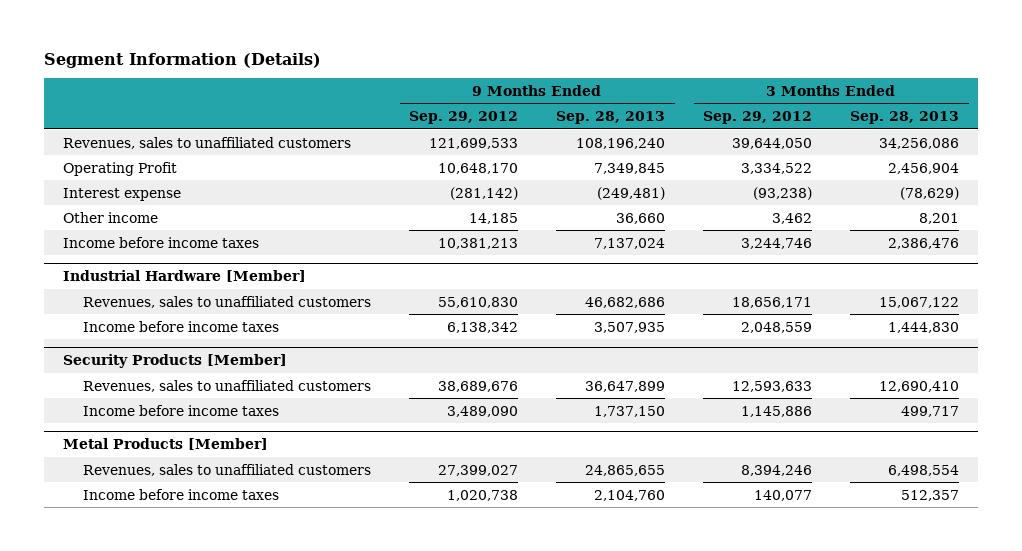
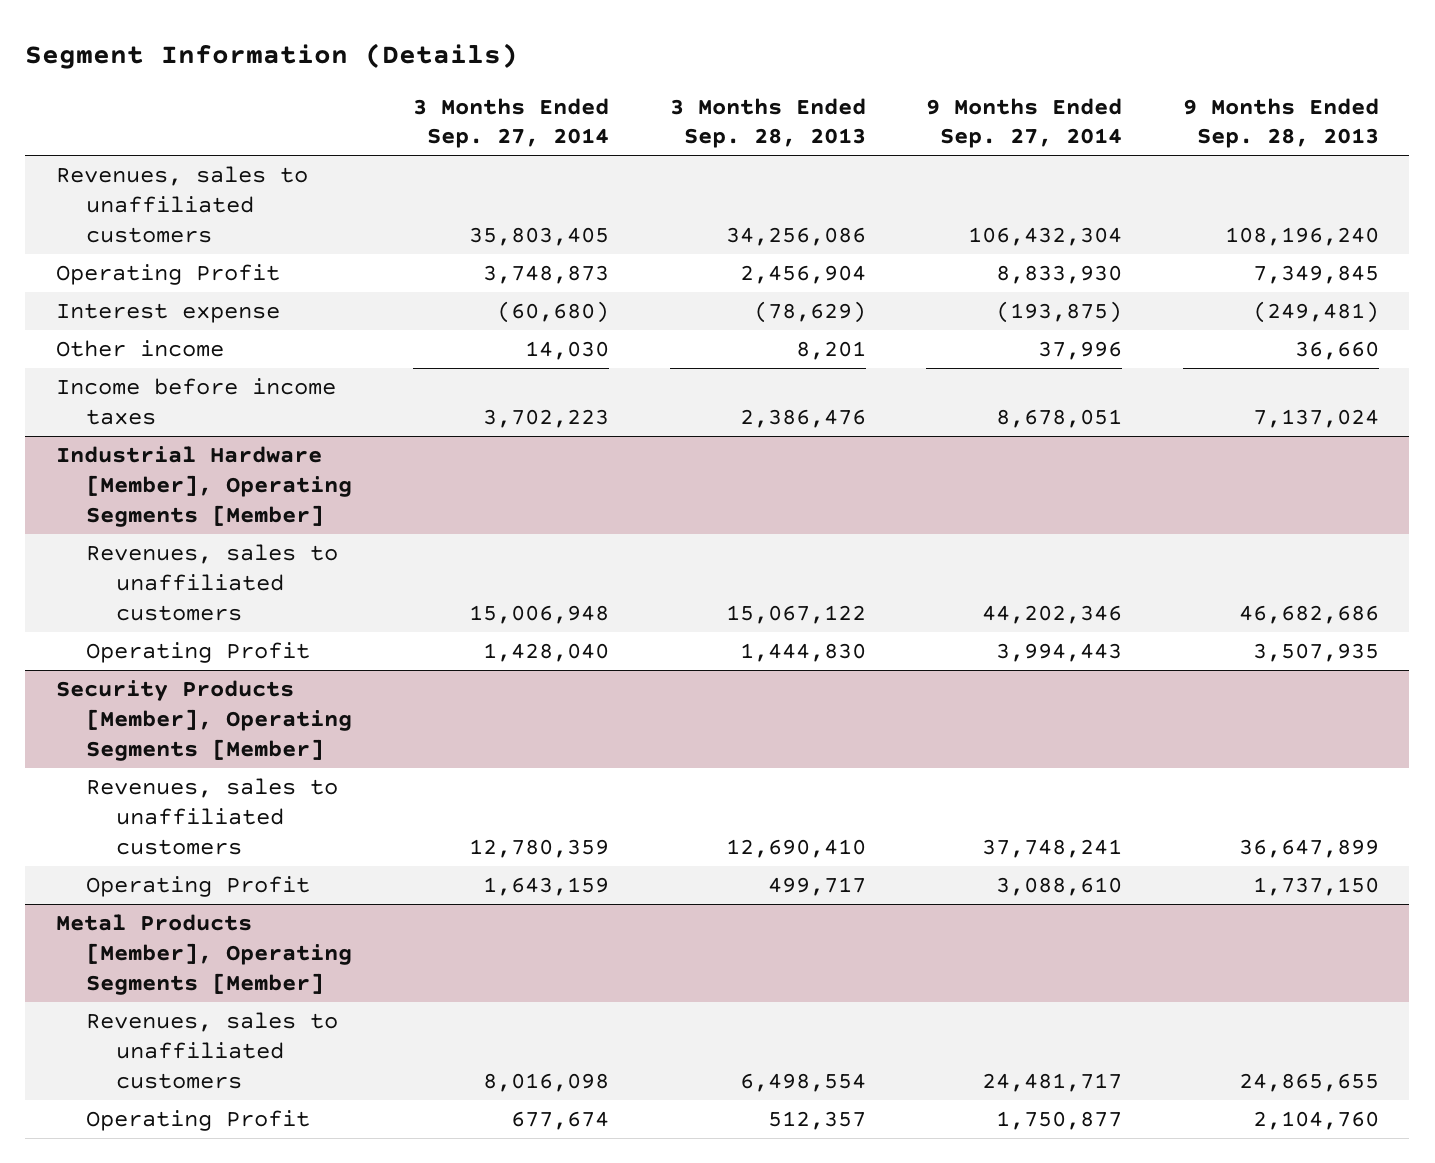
- | 9 Months Ended Sep. 29, 2012 | 9 Months Ended Sep. 28, 2013 | 3 Months Ended Sep. 29, 2012 | 3 Months Ended Sep. 28, 2013
+ | 3 Months Ended Sep. 27, 2014 | 3 Months Ended Sep. 28, 2013 | 9 Months Ended Sep. 27, 2014 | 9 Months Ended Sep. 28, 2013
- Industrial Hardware [Member]
+ Industrial Hardware [Member], Operating Segments [Member]
- Income before income taxes | 6,138,342 | 3,507,935 | 2,048,559 | 1,444,830
- Security Products [Member]
+ Operating Profit | 1,428,040 | 1,444,830 | 3,994,443 | 3,507,935
+ Security Products [Member], Operating Segments [Member]
- Income before income taxes | 3,489,090 | 1,737,150 | 1,145,886 | 499,717
- Metal Products [Member]
+ Operating Profit | 1,643,159 | 499,717 | 3,088,610 | 1,737,150
+ Metal Products [Member], Operating Segments [Member]
- Income before income taxes | 1,020,738 | 2,104,760 | 140,077 | 512,357
+ Operating Profit | 677,674 | 512,357 | 1,750,877 | 2,104,760

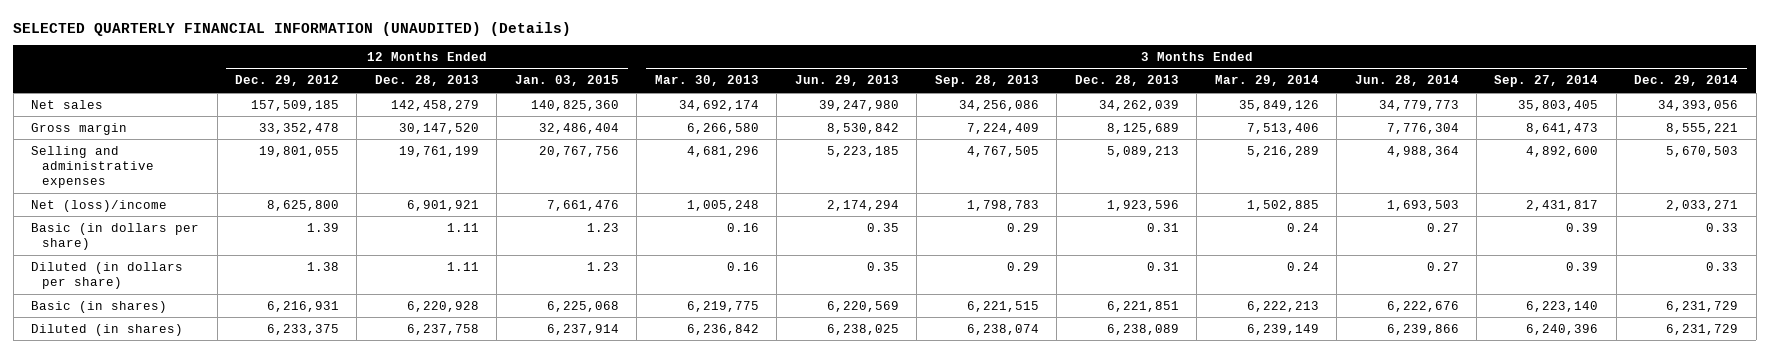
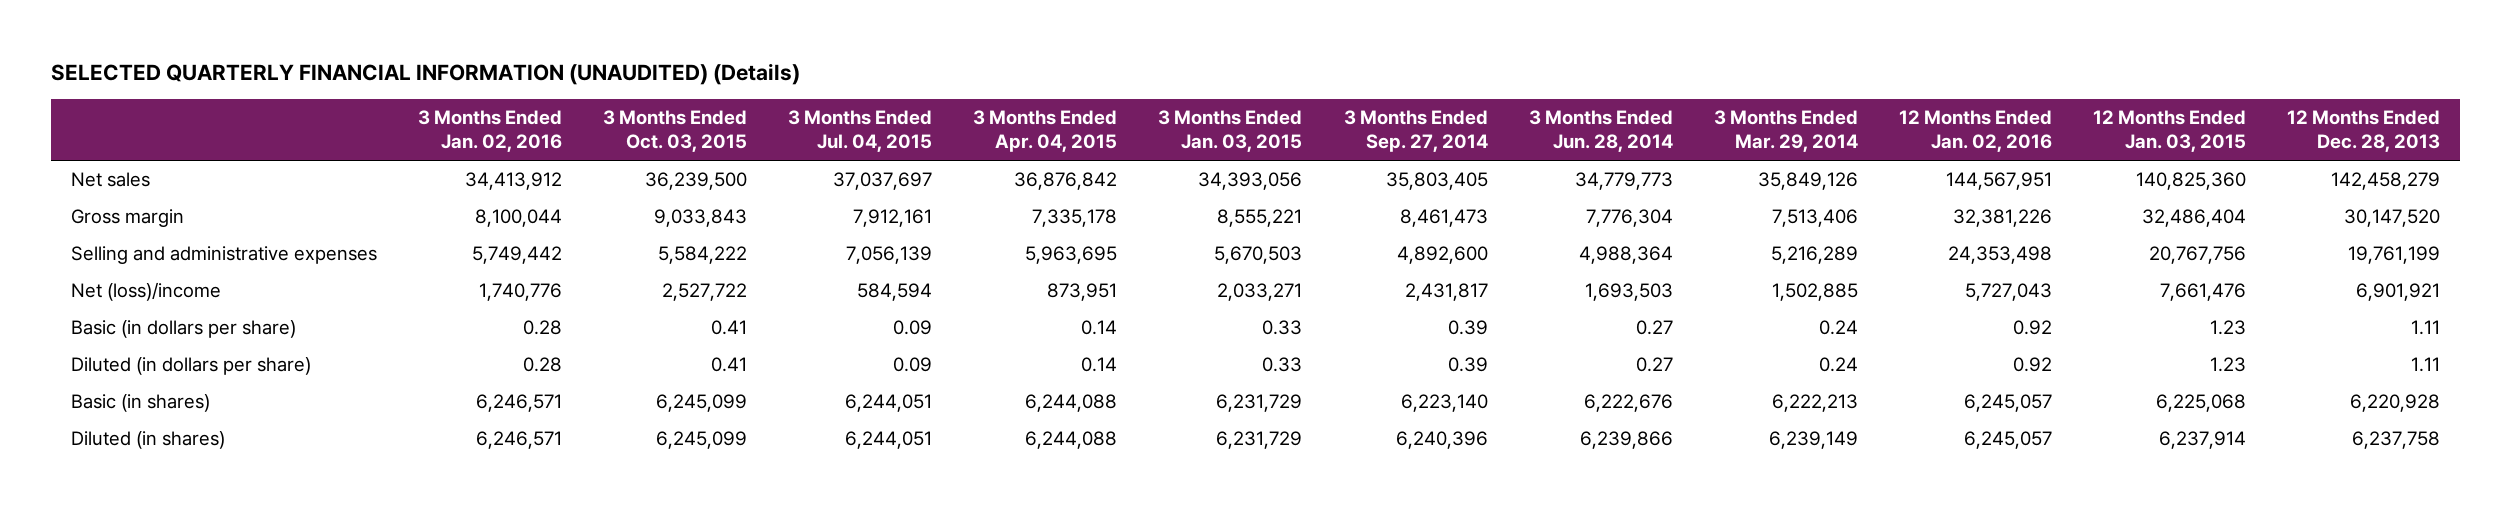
- | 12 Months Ended Dec. 29, 2012 | 12 Months Ended Dec. 28, 2013 | 12 Months Ended Jan. 03, 2015 | 3 Months Ended Mar. 30, 2013 | 3 Months Ended Jun. 29, 2013 | 3 Months Ended Sep. 28, 2013 | 3 Months Ended Dec. 28, 2013 | 3 Months Ended Mar. 29, 2014 | 3 Months Ended Jun. 28, 2014 | 3 Months Ended Sep. 27, 2014 | 3 Months Ended Dec. 29, 2014
+ | 3 Months Ended Jan. 02, 2016 | 3 Months Ended Oct. 03, 2015 | 3 Months Ended Jul. 04, 2015 | 3 Months Ended Apr. 04, 2015 | 3 Months Ended Jan. 03, 2015 | 3 Months Ended Sep. 27, 2014 | 3 Months Ended Jun. 28, 2014 | 3 Months Ended Mar. 29, 2014 | 12 Months Ended Jan. 02, 2016 | 12 Months Ended Jan. 03, 2015 | 12 Months Ended Dec. 28, 2013
- Gross margin | 33,352,478 | 30,147,520 | 32,486,404 | 6,266,580 | 8,530,842 | 7,224,409 | 8,125,689 | 7,513,406 | 7,776,304 | 8,641,473 | 8,555,221
+ Gross margin | 8,100,044 | 9,033,843 | 7,912,161 | 7,335,178 | 8,555,221 | 8,461,473 | 7,776,304 | 7,513,406 | 32,381,226 | 32,486,404 | 30,147,520

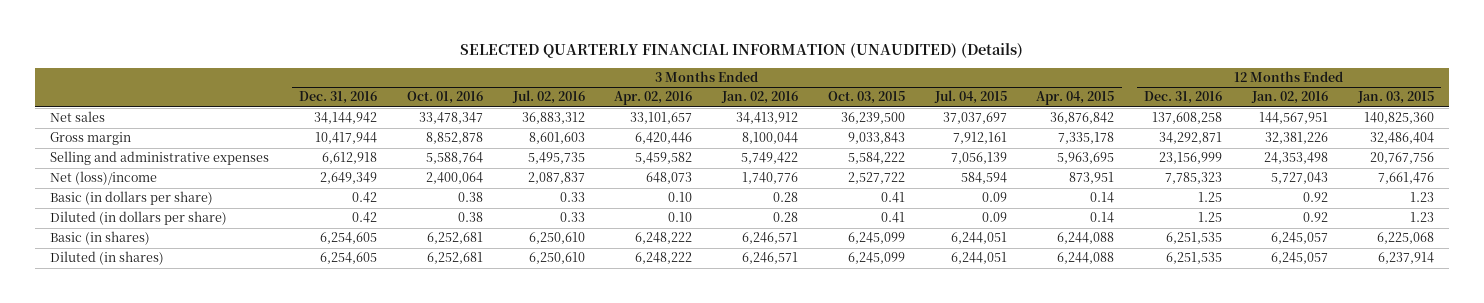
- | 3 Months Ended Jan. 02, 2016 | 3 Months Ended Oct. 03, 2015 | 3 Months Ended Jul. 04, 2015 | 3 Months Ended Apr. 04, 2015 | 3 Months Ended Jan. 03, 2015 | 3 Months Ended Sep. 27, 2014 | 3 Months Ended Jun. 28, 2014 | 3 Months Ended Mar. 29, 2014 | 12 Months Ended Jan. 02, 2016 | 12 Months Ended Jan. 03, 2015 | 12 Months Ended Dec. 28, 2013
+ | 3 Months Ended Dec. 31, 2016 | 3 Months Ended Oct. 01, 2016 | 3 Months Ended Jul. 02, 2016 | 3 Months Ended Apr. 02, 2016 | 3 Months Ended Jan. 02, 2016 | 3 Months Ended Oct. 03, 2015 | 3 Months Ended Jul. 04, 2015 | 3 Months Ended Apr. 04, 2015 | 12 Months Ended Dec. 31, 2016 | 12 Months Ended Jan. 02, 2016 | 12 Months Ended Jan. 03, 2015
- Selling and administrative expenses | 5,749,442 | 5,584,222 | 7,056,139 | 5,963,695 | 5,670,503 | 4,892,600 | 4,988,364 | 5,216,289 | 24,353,498 | 20,767,756 | 19,761,199
+ Selling and administrative expenses | 6,612,918 | 5,588,764 | 5,495,735 | 5,459,582 | 5,749,422 | 5,584,222 | 7,056,139 | 5,963,695 | 23,156,999 | 24,353,498 | 20,767,756

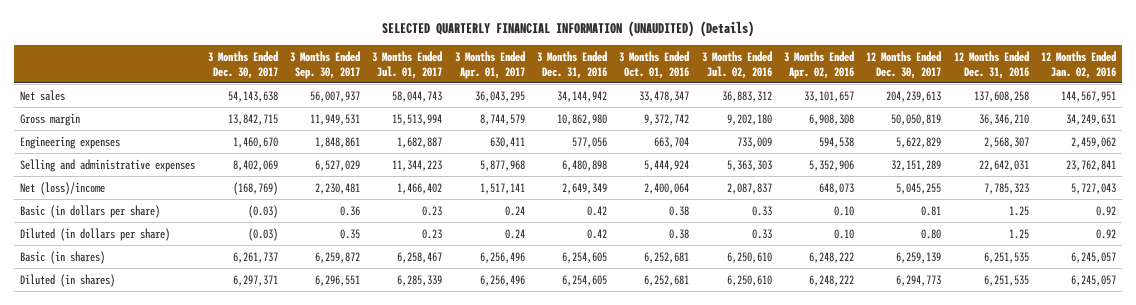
- | 3 Months Ended Dec. 31, 2016 | 3 Months Ended Oct. 01, 2016 | 3 Months Ended Jul. 02, 2016 | 3 Months Ended Apr. 02, 2016 | 3 Months Ended Jan. 02, 2016 | 3 Months Ended Oct. 03, 2015 | 3 Months Ended Jul. 04, 2015 | 3 Months Ended Apr. 04, 2015 | 12 Months Ended Dec. 31, 2016 | 12 Months Ended Jan. 02, 2016 | 12 Months Ended Jan. 03, 2015
+ | 3 Months Ended Dec. 30, 2017 | 3 Months Ended Sep. 30, 2017 | 3 Months Ended Jul. 01, 2017 | 3 Months Ended Apr. 01, 2017 | 3 Months Ended Dec. 31, 2016 | 3 Months Ended Oct. 01, 2016 | 3 Months Ended Jul. 02, 2016 | 3 Months Ended Apr. 02, 2016 | 12 Months Ended Dec. 30, 2017 | 12 Months Ended Dec. 31, 2016 | 12 Months Ended Jan. 02, 2016
- Gross margin | 10,417,944 | 8,852,878 | 8,601,603 | 6,420,446 | 8,100,044 | 9,033,843 | 7,912,161 | 7,335,178 | 34,292,871 | 32,381,226 | 32,486,404
- Selling and administrative expenses | 6,612,918 | 5,588,764 | 5,495,735 | 5,459,582 | 5,749,422 | 5,584,222 | 7,056,139 | 5,963,695 | 23,156,999 | 24,353,498 | 20,767,756
+ Gross margin | 13,842,715 | 11,949,531 | 15,513,994 | 8,744,579 | 10,862,980 | 9,372,742 | 9,202,180 | 6,908,308 | 50,050,819 | 36,346,210 | 34,249,631
+ Engineering expenses | 1,460,670 | 1,848,861 | 1,682,887 | 630,411 | 577,056 | 663,704 | 733,009 | 594,538 | 5,622,829 | 2,568,307 | 2,459,062
+ Selling and administrative expenses | 8,402,069 | 6,527,029 | 11,344,223 | 5,877,968 | 6,480,898 | 5,444,924 | 5,363,303 | 5,352,906 | 32,151,289 | 22,642,031 | 23,762,841

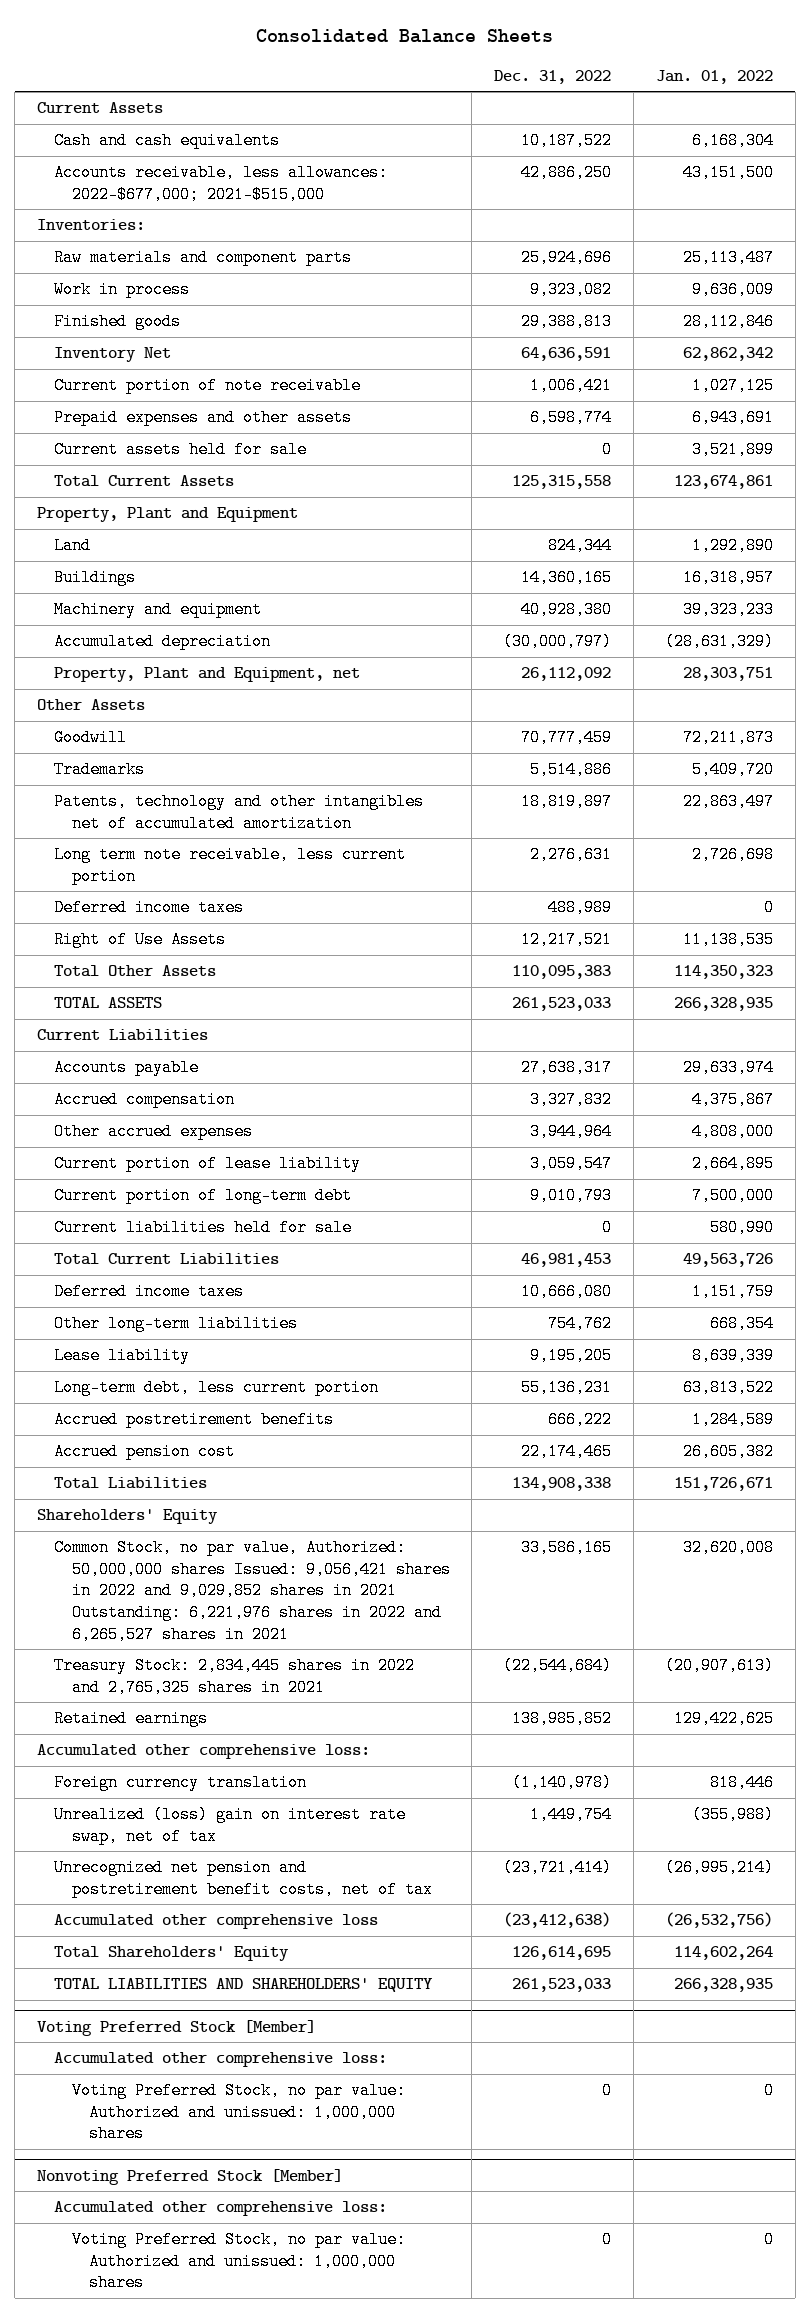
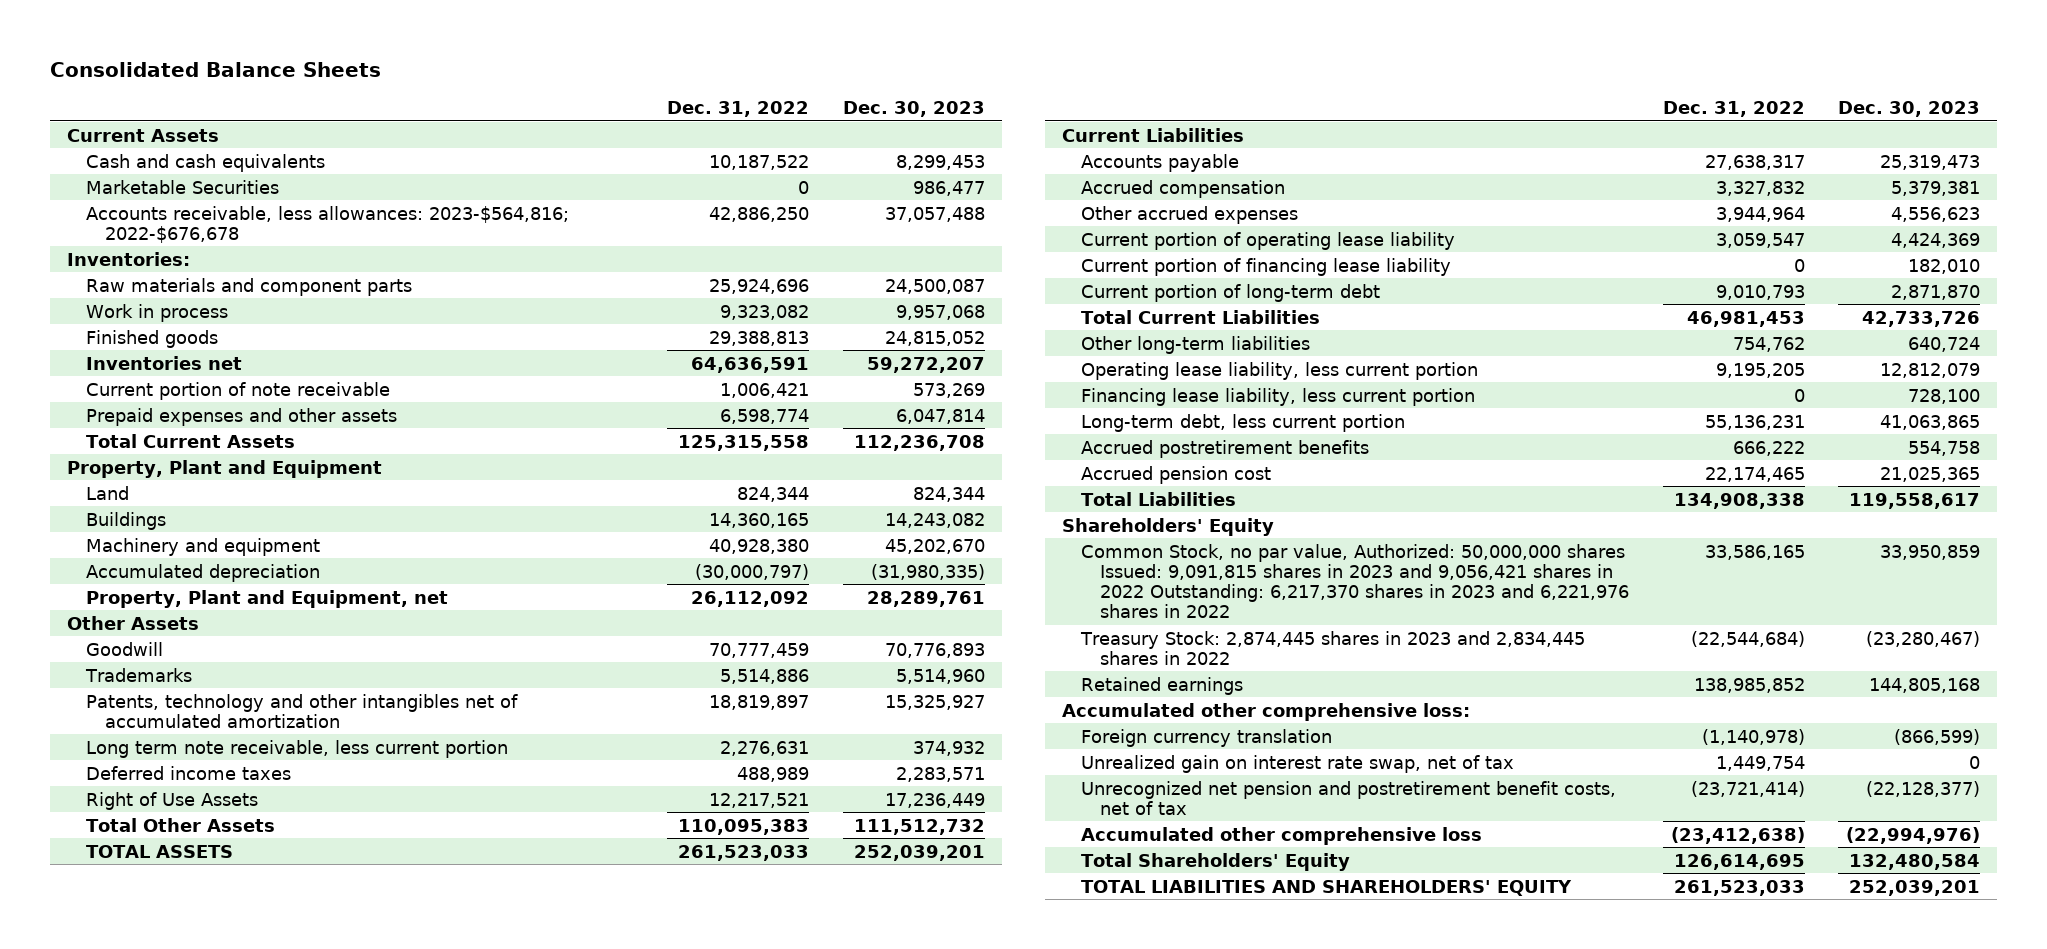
- | Dec. 31, 2022 | Jan. 01, 2022
+ | Dec. 31, 2022 | Dec. 30, 2023
- Accounts receivable, less allowances: 2022-$677,000; 2021-$515,000 | 42,886,250 | 43,151,500
+ Marketable Securities | 0 | 986,477
+ Accounts receivable, less allowances: 2023-$564,816; 2022-$676,678 | 42,886,250 | 37,057,488
- Inventory Net | 64,636,591 | 62,862,342
+ Inventories net | 64,636,591 | 59,272,207
- Current assets held for sale | 0 | 3,521,899
- Current portion of lease liability | 3,059,547 | 2,664,895
+ Current portion of operating lease liability | 3,059,547 | 4,424,369
+ Current portion of financing lease liability | 0 | 182,010
- Current liabilities held for sale | 0 | 580,990
- Deferred income taxes | 10,666,080 | 1,151,759
- Lease liability | 9,195,205 | 8,639,339
+ Operating lease liability, less current portion | 9,195,205 | 12,812,079
+ Financing lease liability, less current portion | 0 | 728,100
- Common Stock, no par value, Authorized: 50,000,000 shares Issued: 9,056,421 shares in 2022 and 9,029,852 shares in 2021 Outstanding: 6,221,976 shares in 2022 and 6,265,527 shares in 2021 | 33,586,165 | 32,620,008
- Treasury Stock: 2,834,445 shares in 2022 and 2,765,325 shares in 2021 | (22,544,684) | (20,907,613)
+ Common Stock, no par value, Authorized: 50,000,000 shares Issued: 9,091,815 shares in 2023 and 9,056,421 shares in 2022 Outstanding: 6,217,370 shares in 2023 and 6,221,976 shares in 2022 | 33,586,165 | 33,950,859
+ Treasury Stock: 2,874,445 shares in 2023 and 2,834,445 shares in 2022 | (22,544,684) | (23,280,467)
- Unrealized (loss) gain on interest rate swap, net of tax | 1,449,754 | (355,988)
+ Unrealized gain on interest rate swap, net of tax | 1,449,754 | 0
- Voting Preferred Stock [Member]
- Accumulated other comprehensive loss:
- Voting Preferred Stock, no par value: Authorized and unissued: 1,000,000 shares | 0 | 0
- Nonvoting Preferred Stock [Member]
- Accumulated other comprehensive loss:
- Voting Preferred Stock, no par value: Authorized and unissued: 1,000,000 shares | 0 | 0

